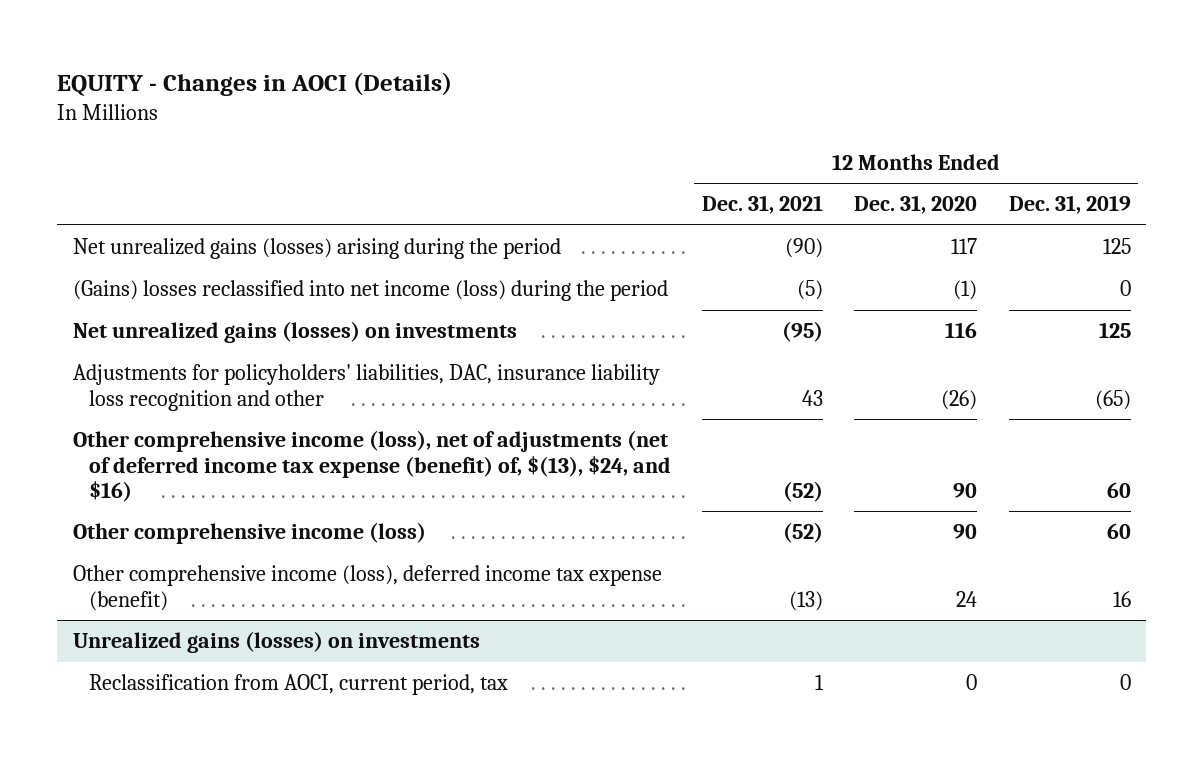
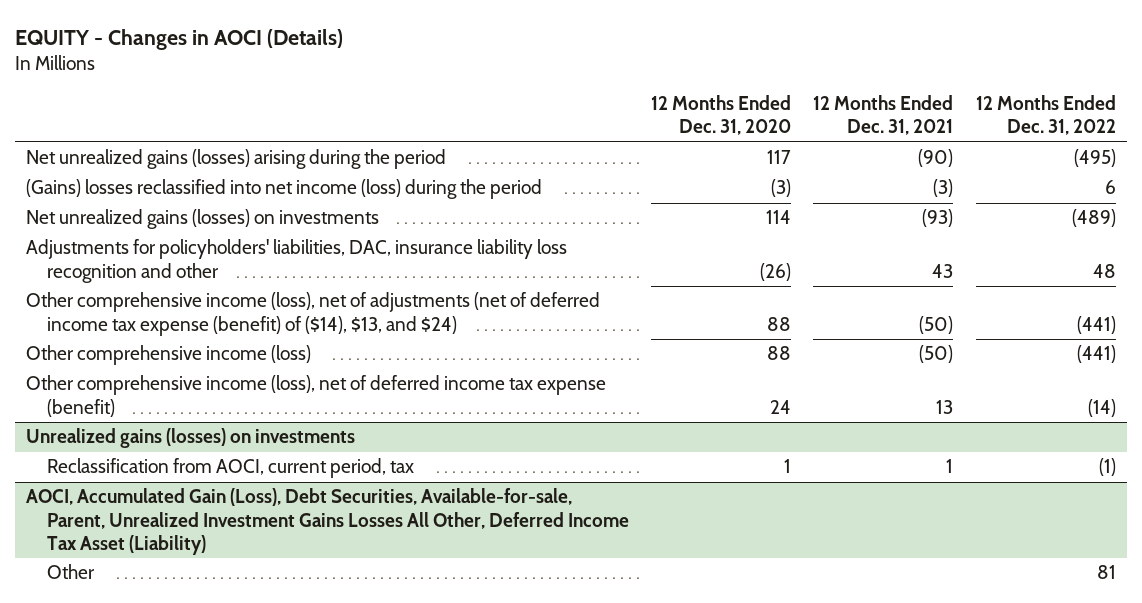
- | 12 Months Ended Dec. 31, 2021 | 12 Months Ended Dec. 31, 2020 | 12 Months Ended Dec. 31, 2019
+ | 12 Months Ended Dec. 31, 2020 | 12 Months Ended Dec. 31, 2021 | 12 Months Ended Dec. 31, 2022
- (Gains) losses reclassified into net income (loss) during the period | (5) | (1) | 0
- Net unrealized gains (losses) on investments | (95) | 116 | 125
+ (Gains) losses reclassified into net income (loss) during the period | (3) | (3) | 6
+ Net unrealized gains (losses) on investments | 114 | (93) | (489)
- Other comprehensive income (loss), net of adjustments (net of deferred income tax expense (benefit) of, $(13), $24, and $16) | (52) | 90 | 60
- Other comprehensive income (loss) | (52) | 90 | 60
- Other comprehensive income (loss), deferred income tax expense (benefit) | (13) | 24 | 16
+ Other comprehensive income (loss), net of adjustments (net of deferred income tax expense (benefit) of ($14), $13, and $24) | 88 | (50) | (441)
+ Other comprehensive income (loss) | 88 | (50) | (441)
+ Other comprehensive income (loss), net of deferred income tax expense (benefit) | 24 | 13 | (14)
@ Unrealized gains (losses) on investments
- Reclassification from AOCI, current period, tax | 1 | 0 | 0
+ Reclassification from AOCI, current period, tax | 1 | 1 | (1)
+ AOCI, Accumulated Gain (Loss), Debt Securities, Available-for-sale, Parent, Unrealized Investment Gains Losses All Other, Deferred Income Tax Asset (Liability)
+ Other | | | 81

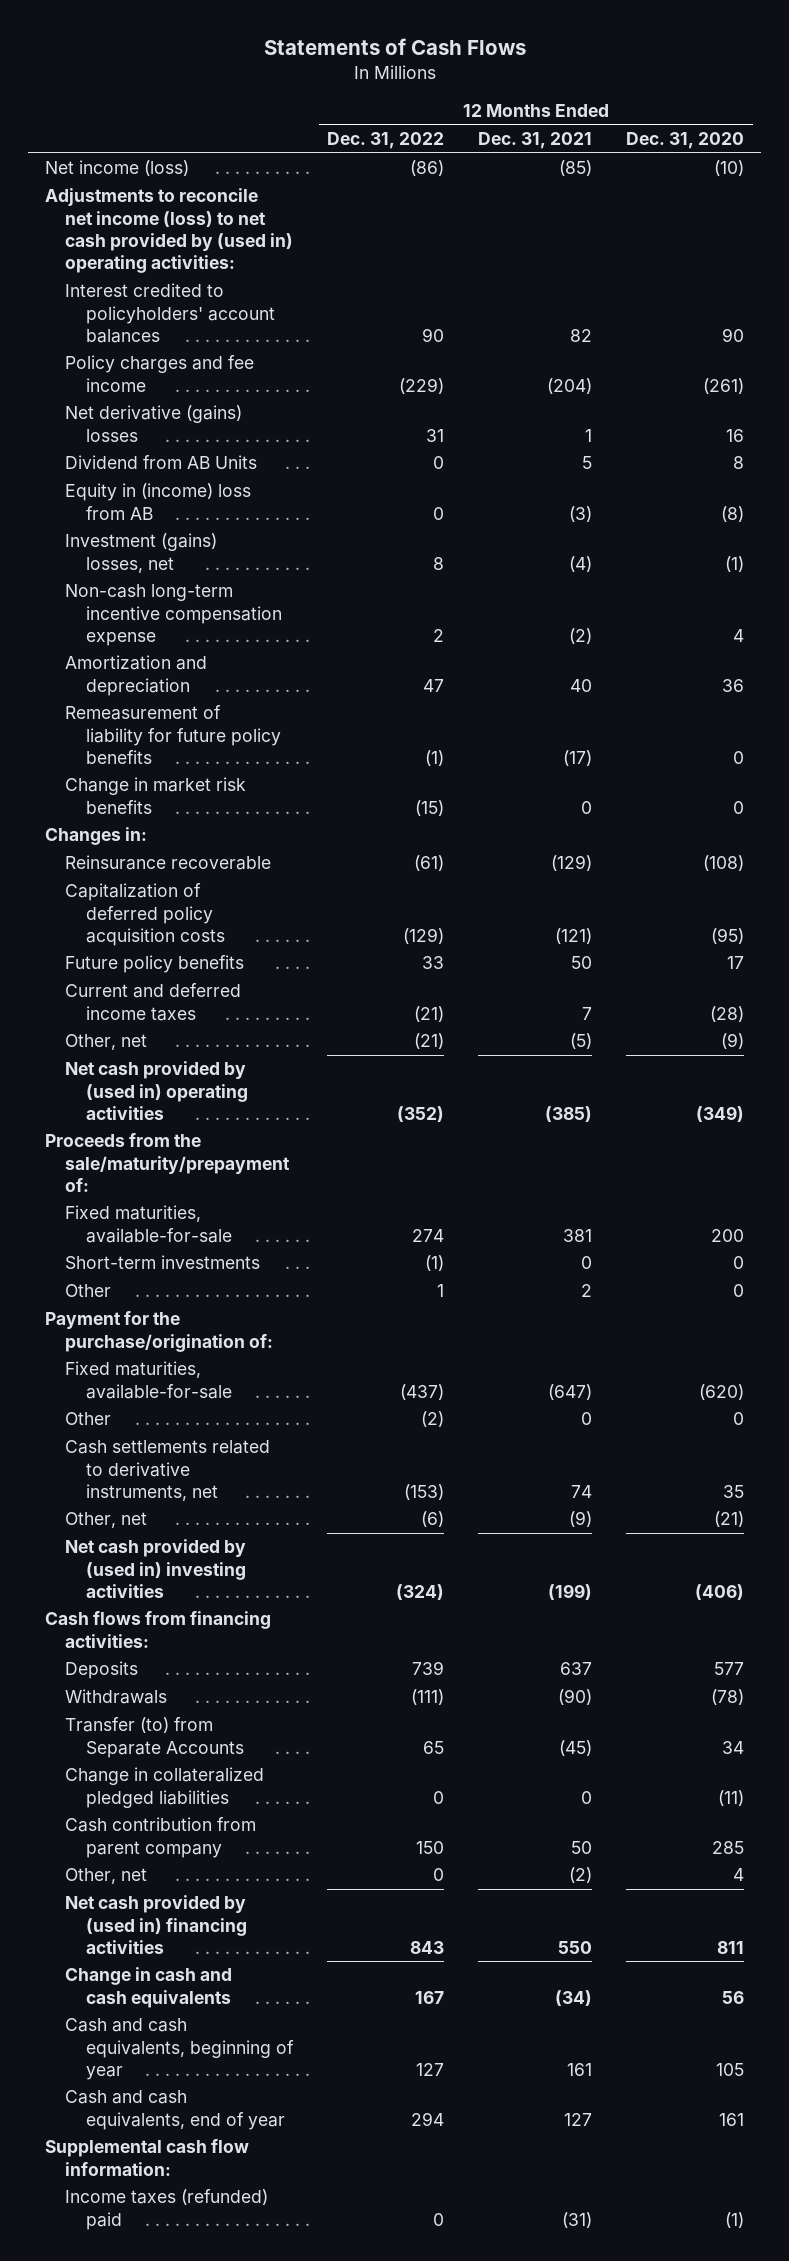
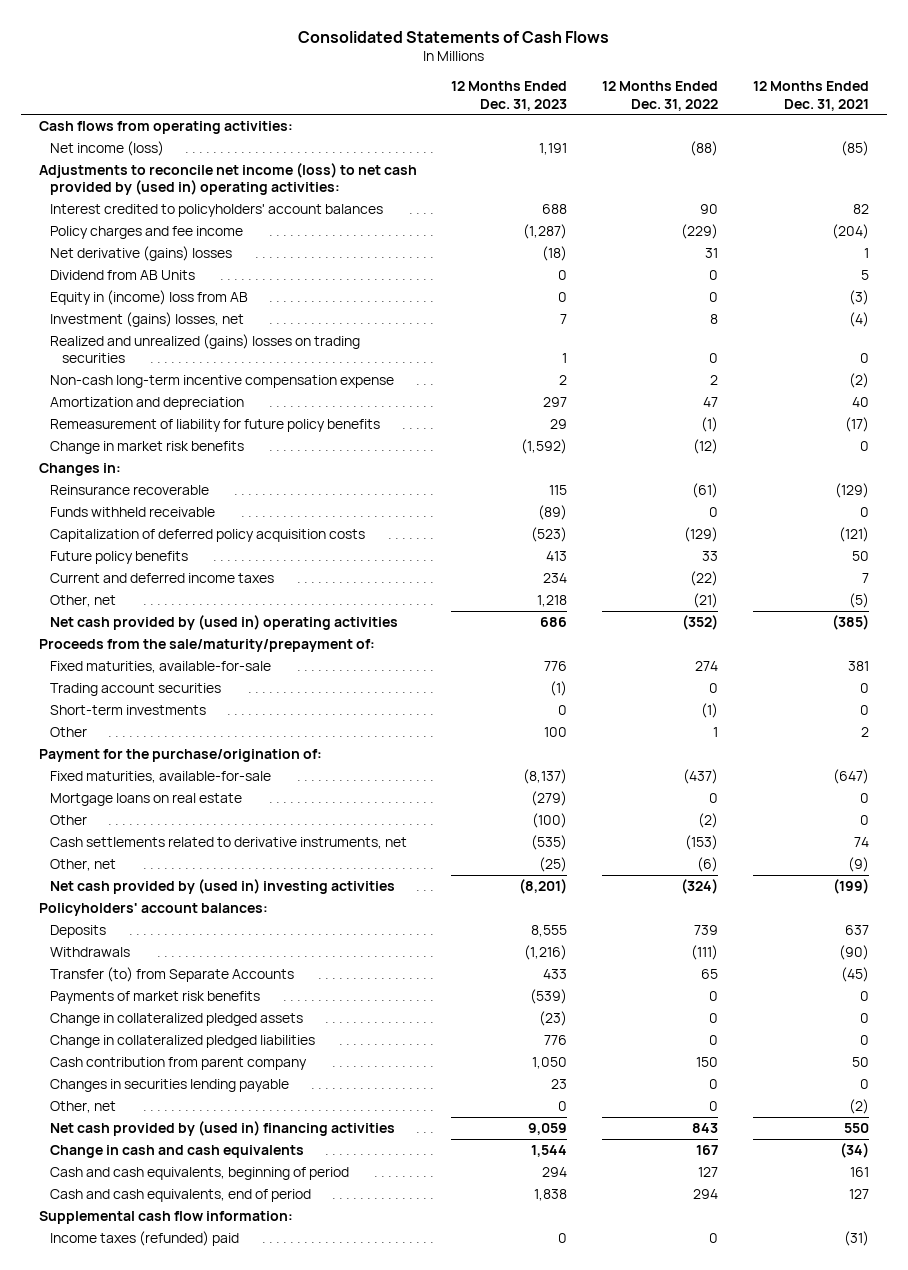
- Statements of Cash Flows
+ Consolidated Statements of Cash Flows
- | 12 Months Ended Dec. 31, 2022 | 12 Months Ended Dec. 31, 2021 | 12 Months Ended Dec. 31, 2020
+ | 12 Months Ended Dec. 31, 2023 | 12 Months Ended Dec. 31, 2022 | 12 Months Ended Dec. 31, 2021
- Net income (loss) | (86) | (85) | (10)
+ Cash flows from operating activities:
+ Net income (loss) | 1,191 | (88) | (85)
+ Realized and unrealized (gains) losses on trading securities | 1 | 0 | 0
- Change in market risk benefits | (15) | 0 | 0
+ Change in market risk benefits | (1,592) | (12) | 0
+ Funds withheld receivable | (89) | 0 | 0
- Current and deferred income taxes | (21) | 7 | (28)
+ Current and deferred income taxes | 234 | (22) | 7
+ Trading account securities | (1) | 0 | 0
+ Mortgage loans on real estate | (279) | 0 | 0
- Cash flows from financing activities:
+ Policyholders' account balances:
+ Payments of market risk benefits | (539) | 0 | 0
+ Change in collateralized pledged assets | (23) | 0 | 0
+ Changes in securities lending payable | 23 | 0 | 0
- Cash and cash equivalents, beginning of year | 127 | 161 | 105
- Cash and cash equivalents, end of year | 294 | 127 | 161
+ Cash and cash equivalents, beginning of period | 294 | 127 | 161
+ Cash and cash equivalents, end of period | 1,838 | 294 | 127

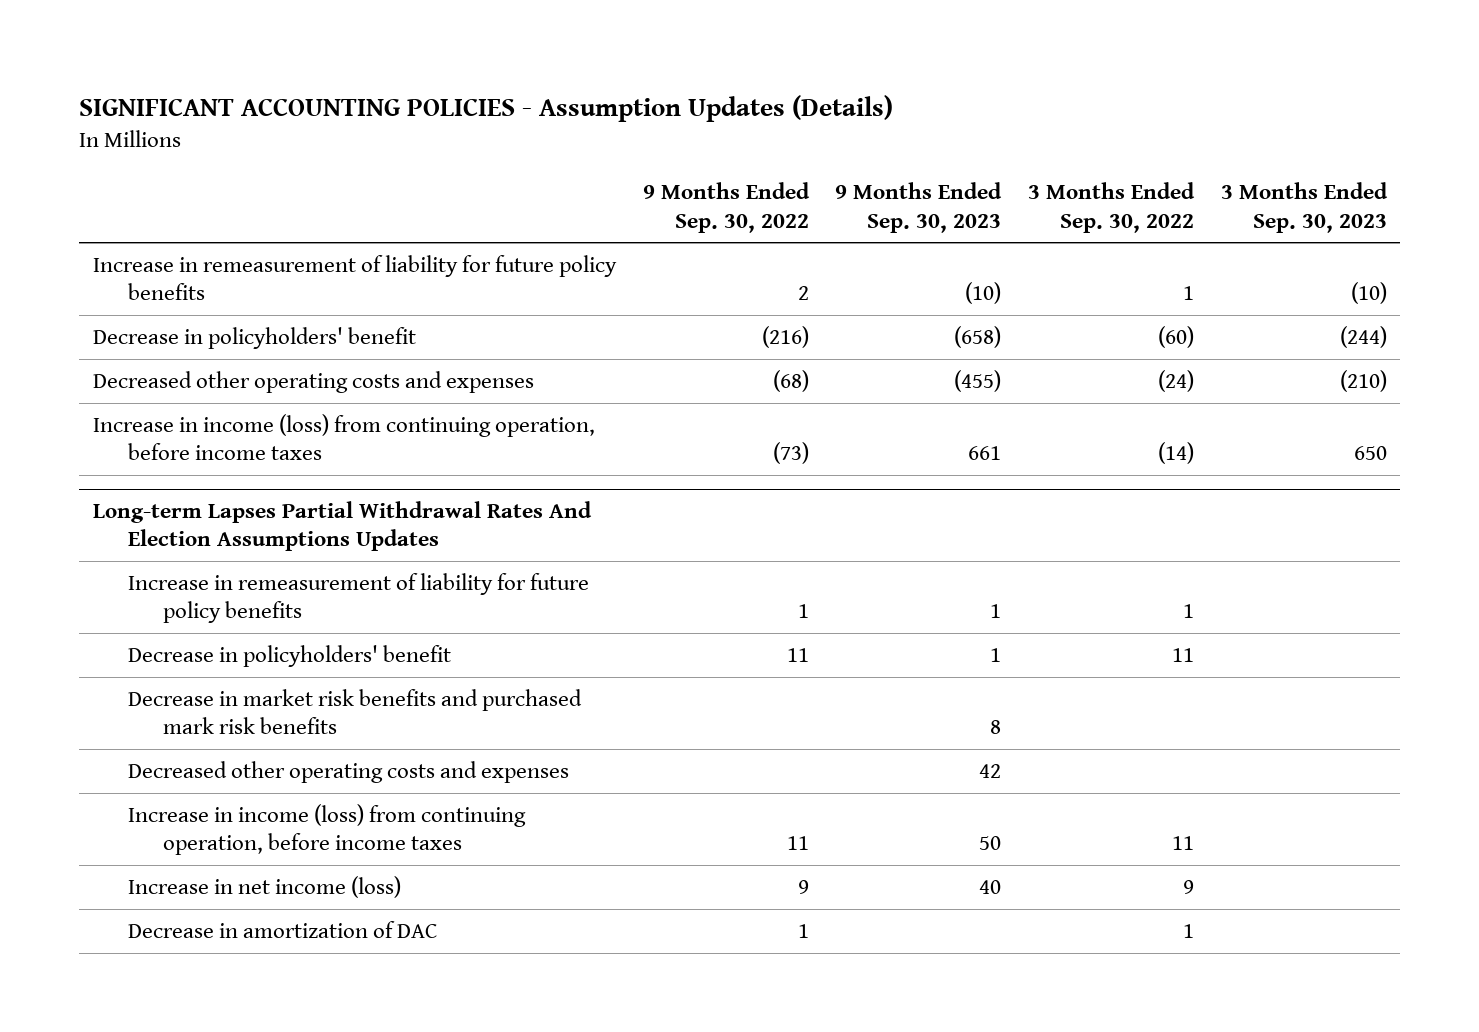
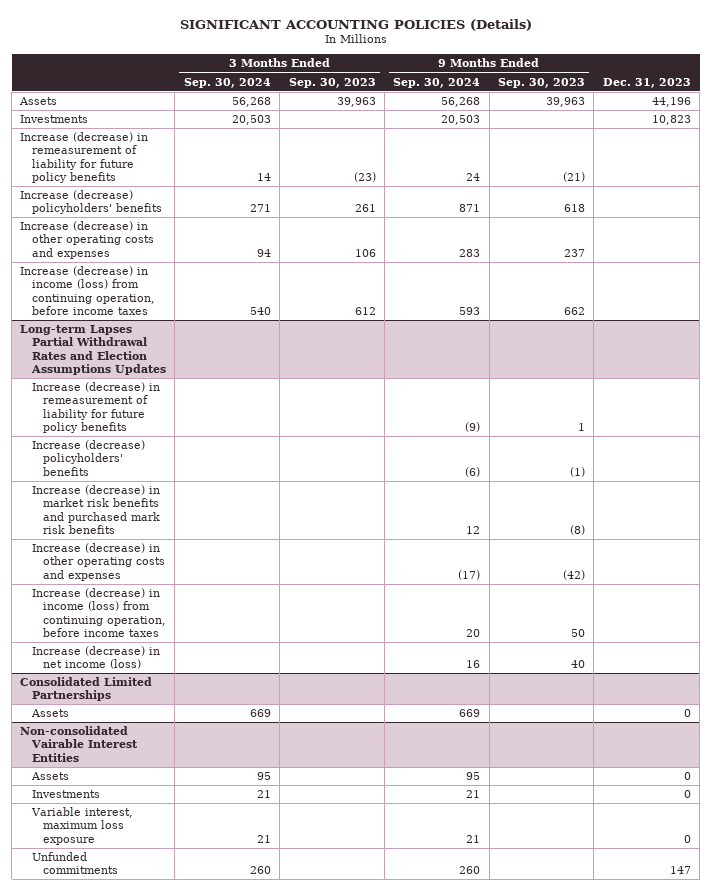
- SIGNIFICANT ACCOUNTING POLICIES - Assumption Updates (Details)
+ SIGNIFICANT ACCOUNTING POLICIES (Details)
- | 9 Months Ended Sep. 30, 2022 | 9 Months Ended Sep. 30, 2023 | 3 Months Ended Sep. 30, 2022 | 3 Months Ended Sep. 30, 2023
+ | 3 Months Ended Sep. 30, 2024 | 3 Months Ended Sep. 30, 2023 | 9 Months Ended Sep. 30, 2024 | 9 Months Ended Sep. 30, 2023 | Dec. 31, 2023
- Increase in remeasurement of liability for future policy benefits | 2 | (10) | 1 | (10)
- Decrease in policyholders' benefit | (216) | (658) | (60) | (244)
- Decreased other operating costs and expenses | (68) | (455) | (24) | (210)
- Increase in income (loss) from continuing operation, before income taxes | (73) | 661 | (14) | 650
- Long-term Lapses Partial Withdrawal Rates And Election Assumptions Updates
- Increase in remeasurement of liability for future policy benefits | 1 | 1 | 1 |
- Decrease in policyholders' benefit | 11 | 1 | 11 |
- Decrease in market risk benefits and purchased mark risk benefits | | 8 | |
- Decreased other operating costs and expenses | | 42 | |
- Increase in income (loss) from continuing operation, before income taxes | 11 | 50 | 11 |
- Increase in net income (loss) | 9 | 40 | 9 |
- Decrease in amortization of DAC | 1 | | 1 |
+ Assets | 56,268 | 39,963 | 56,268 | 39,963 | 44,196
+ Investments | 20,503 | | 20,503 | | 10,823
+ Increase (decrease) in remeasurement of liability for future policy benefits | 14 | (23) | 24 | (21) |
+ Increase (decrease) policyholders' benefits | 271 | 261 | 871 | 618 |
+ Increase (decrease) in other operating costs and expenses | 94 | 106 | 283 | 237 |
+ Increase (decrease) in income (loss) from continuing operation, before income taxes | 540 | 612 | 593 | 662 |
+ Long-term Lapses Partial Withdrawal Rates and Election Assumptions Updates
+ Increase (decrease) in remeasurement of liability for future policy benefits | | | (9) | 1 |
+ Increase (decrease) policyholders' benefits | | | (6) | (1) |
+ Increase (decrease) in market risk benefits and purchased mark risk benefits | | | 12 | (8) |
+ Increase (decrease) in other operating costs and expenses | | | (17) | (42) |
+ Increase (decrease) in income (loss) from continuing operation, before income taxes | | | 20 | 50 |
+ Increase (decrease) in net income (loss) | | | 16 | 40 |
+ Consolidated Limited Partnerships
+ Assets | 669 | | 669 | | 0
+ Non-consolidated Vairable Interest Entities
+ Assets | 95 | | 95 | | 0
+ Investments | 21 | | 21 | | 0
+ Variable interest, maximum loss exposure | 21 | | 21 | | 0
+ Unfunded commitments | 260 | | 260 | | 147

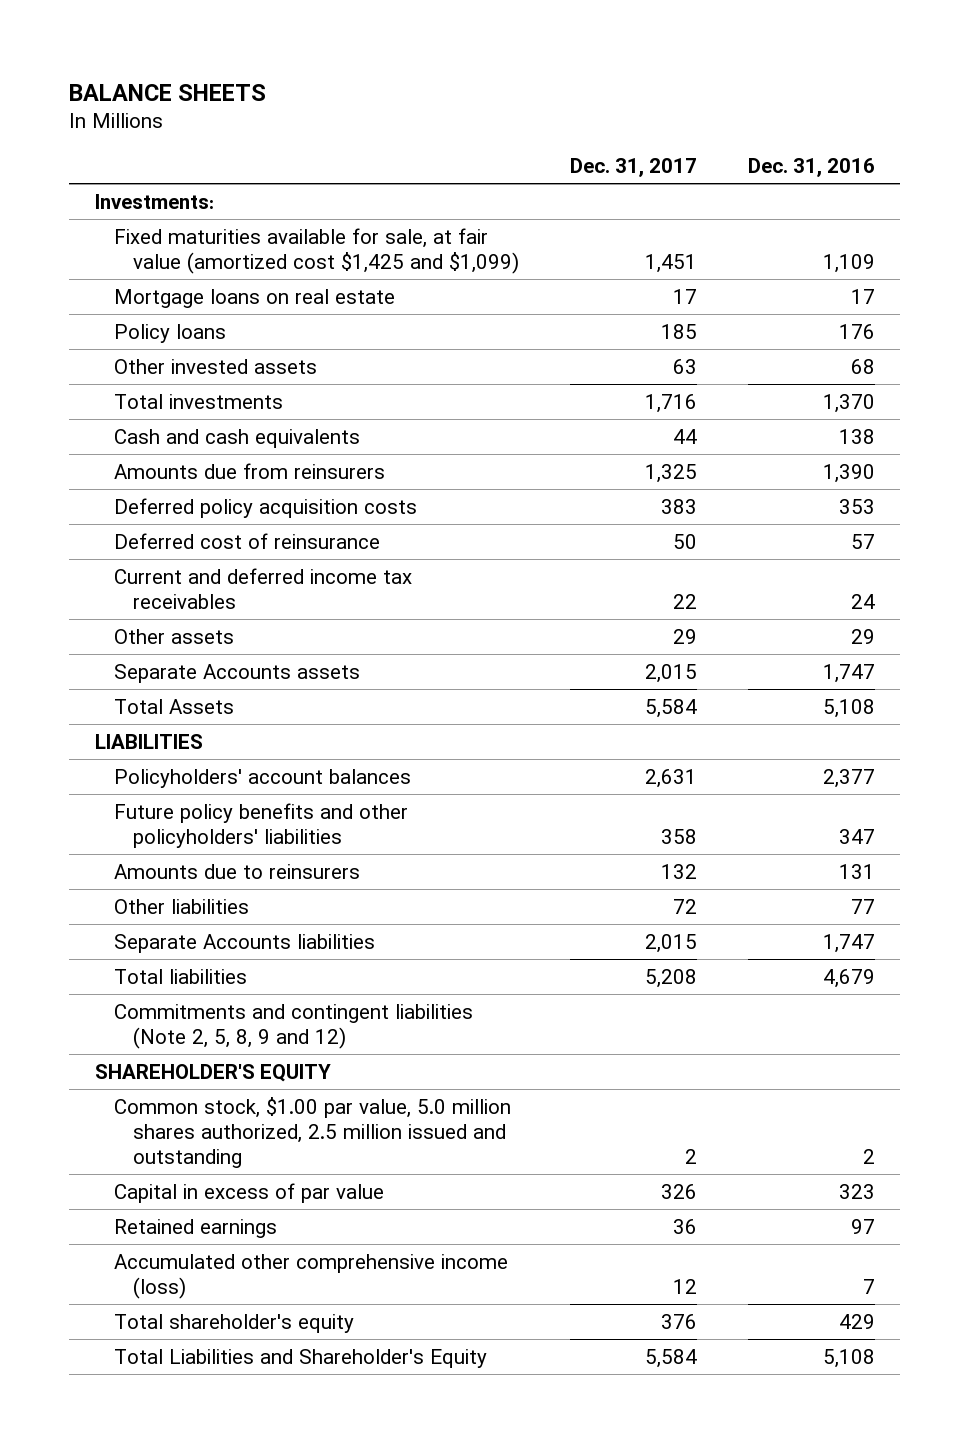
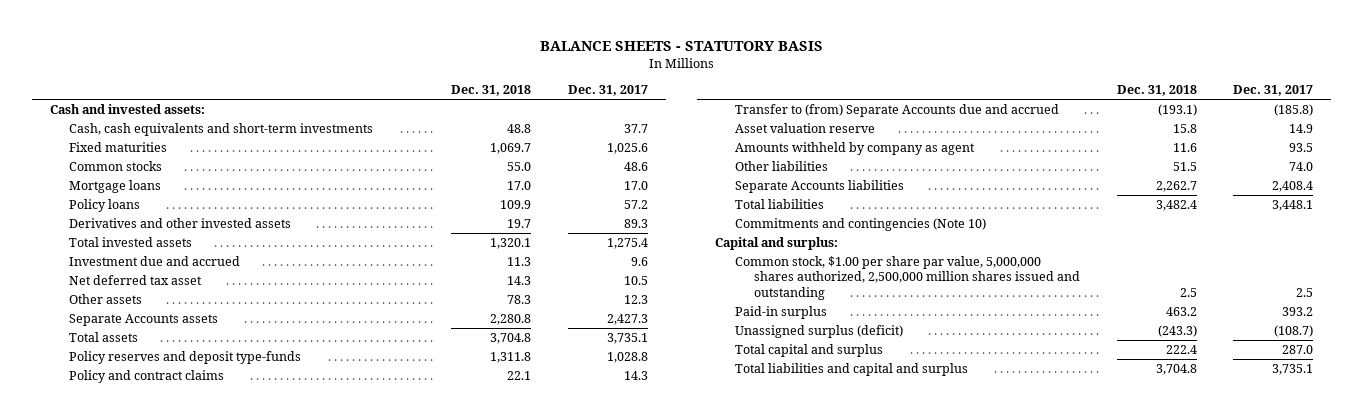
- BALANCE SHEETS
+ BALANCE SHEETS - STATUTORY BASIS
- | Dec. 31, 2017 | Dec. 31, 2016
+ | Dec. 31, 2018 | Dec. 31, 2017
- Investments:
- Fixed maturities available for sale, at fair value (amortized cost $1,425 and $1,099) | 1,451 | 1,109
- Mortgage loans on real estate | 17 | 17
- Policy loans | 185 | 176
- Other invested assets | 63 | 68
- Total investments | 1,716 | 1,370
- Cash and cash equivalents | 44 | 138
- Amounts due from reinsurers | 1,325 | 1,390
- Deferred policy acquisition costs | 383 | 353
- Deferred cost of reinsurance | 50 | 57
- Current and deferred income tax receivables | 22 | 24
- Other assets | 29 | 29
- Separate Accounts assets | 2,015 | 1,747
- Total Assets | 5,584 | 5,108
- LIABILITIES
- Policyholders' account balances | 2,631 | 2,377
- Future policy benefits and other policyholders' liabilities | 358 | 347
- Amounts due to reinsurers | 132 | 131
- Other liabilities | 72 | 77
- Separate Accounts liabilities | 2,015 | 1,747
- Total liabilities | 5,208 | 4,679
- Commitments and contingent liabilities (Note 2, 5, 8, 9 and 12)
- SHAREHOLDER'S EQUITY
- Common stock, $1.00 par value, 5.0 million shares authorized, 2.5 million issued and outstanding | 2 | 2
- Capital in excess of par value | 326 | 323
- Retained earnings | 36 | 97
- Accumulated other comprehensive income (loss) | 12 | 7
- Total shareholder's equity | 376 | 429
- Total Liabilities and Shareholder's Equity | 5,584 | 5,108
+ Cash and invested assets:
+ Cash, cash equivalents and short-term investments | 48.8 | 37.7
+ Fixed maturities | 1,069.7 | 1,025.6
+ Common stocks | 55.0 | 48.6
+ Mortgage loans | 17.0 | 17.0
+ Policy loans | 109.9 | 57.2
+ Derivatives and other invested assets | 19.7 | 89.3
+ Total invested assets | 1,320.1 | 1,275.4
+ Investment due and accrued | 11.3 | 9.6
+ Net deferred tax asset | 14.3 | 10.5
+ Other assets | 78.3 | 12.3
+ Separate Accounts assets | 2,280.8 | 2,427.3
+ Total assets | 3,704.8 | 3,735.1
+ Policy reserves and deposit type-funds | 1,311.8 | 1,028.8
+ Policy and contract claims | 22.1 | 14.3
+ Transfer to (from) Separate Accounts due and accrued | (193.1) | (185.8)
+ Asset valuation reserve | 15.8 | 14.9
+ Amounts withheld by company as agent | 11.6 | 93.5
+ Other liabilities | 51.5 | 74.0
+ Separate Accounts liabilities | 2,262.7 | 2,408.4
+ Total liabilities | 3,482.4 | 3,448.1
+ Commitments and contingencies (Note 10)
+ Capital and surplus:
+ Common stock, $1.00 per share par value, 5,000,000 shares authorized, 2,500,000 million shares issued and outstanding | 2.5 | 2.5
+ Paid-in surplus | 463.2 | 393.2
+ Unassigned surplus (deficit) | (243.3) | (108.7)
+ Total capital and surplus | 222.4 | 287.0
+ Total liabilities and capital and surplus | 3,704.8 | 3,735.1

